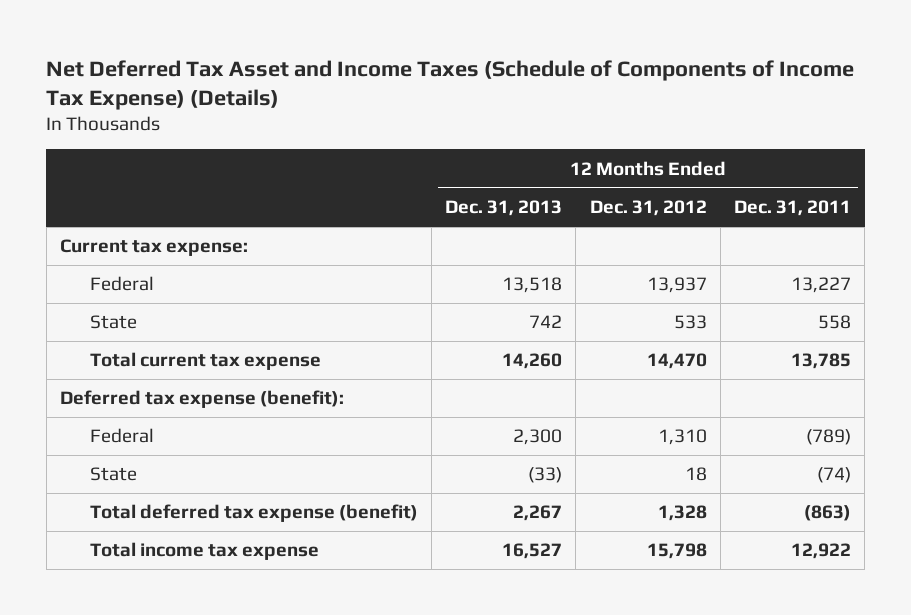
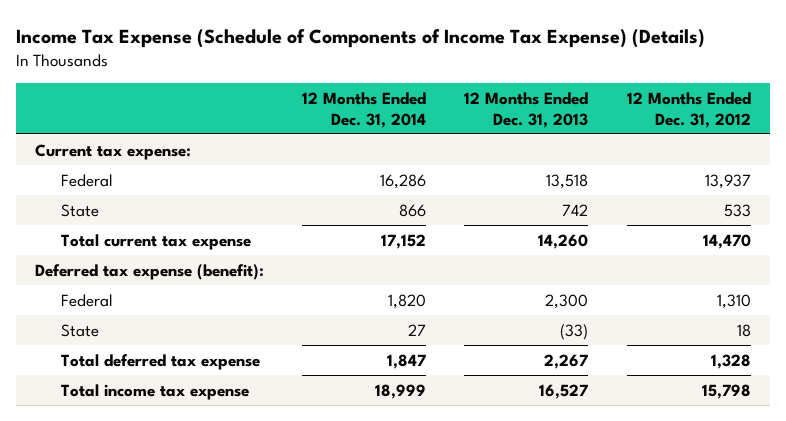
- Net Deferred Tax Asset and Income Taxes (Schedule of Components of Income Tax Expense) (Details)
+ Income Tax Expense (Schedule of Components of Income Tax Expense) (Details)
- | 12 Months Ended Dec. 31, 2013 | 12 Months Ended Dec. 31, 2012 | 12 Months Ended Dec. 31, 2011
+ | 12 Months Ended Dec. 31, 2014 | 12 Months Ended Dec. 31, 2013 | 12 Months Ended Dec. 31, 2012
- Total deferred tax expense (benefit) | 2,267 | 1,328 | (863)
+ Total deferred tax expense | 1,847 | 2,267 | 1,328

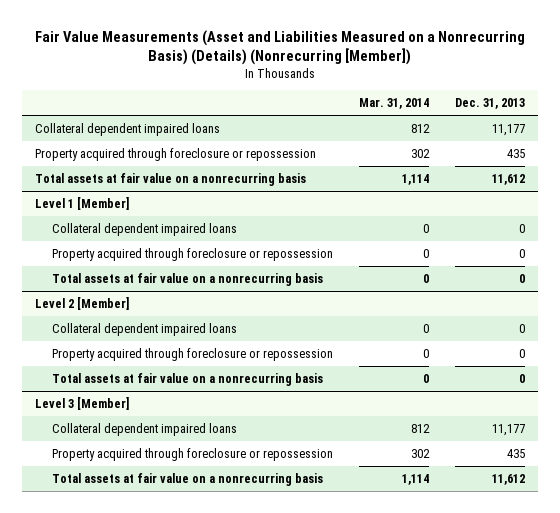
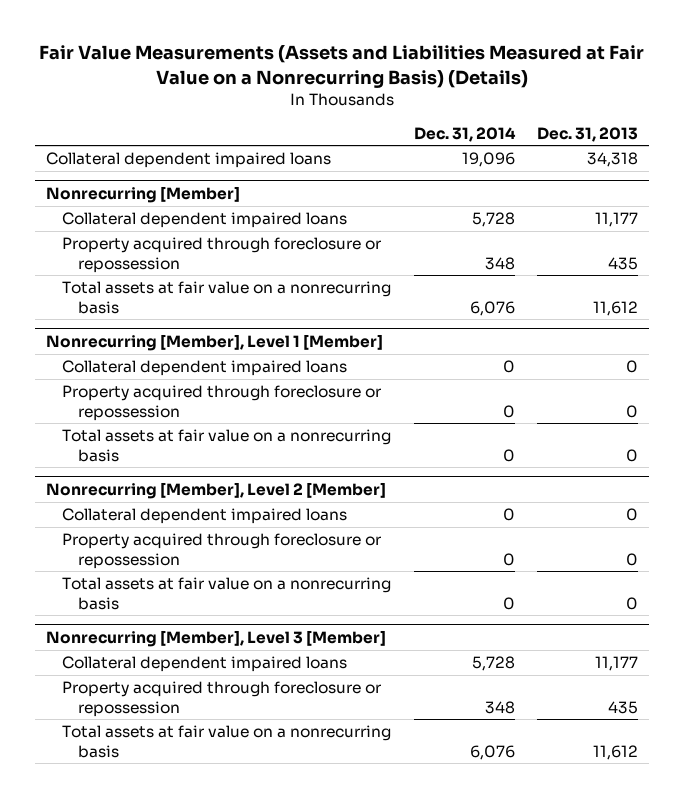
- Fair Value Measurements (Asset and Liabilities Measured on a Nonrecurring Basis) (Details) (Nonrecurring [Member])
+ Fair Value Measurements (Assets and Liabilities Measured at Fair Value on a Nonrecurring Basis) (Details)
- | Mar. 31, 2014 | Dec. 31, 2013
+ | Dec. 31, 2014 | Dec. 31, 2013
+ Collateral dependent impaired loans | 19,096 | 34,318
+ Nonrecurring [Member]
- Level 1 [Member]
+ Nonrecurring [Member], Level 1 [Member]
- Level 2 [Member]
+ Nonrecurring [Member], Level 2 [Member]
- Level 3 [Member]
+ Nonrecurring [Member], Level 3 [Member]

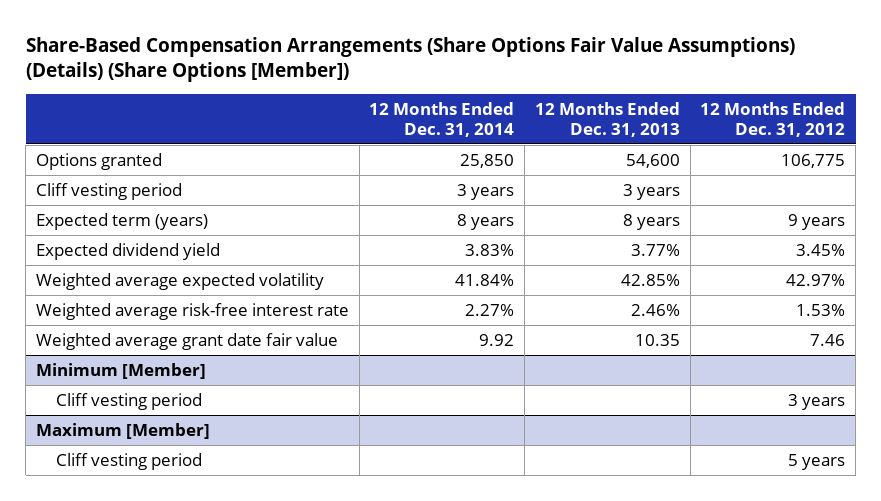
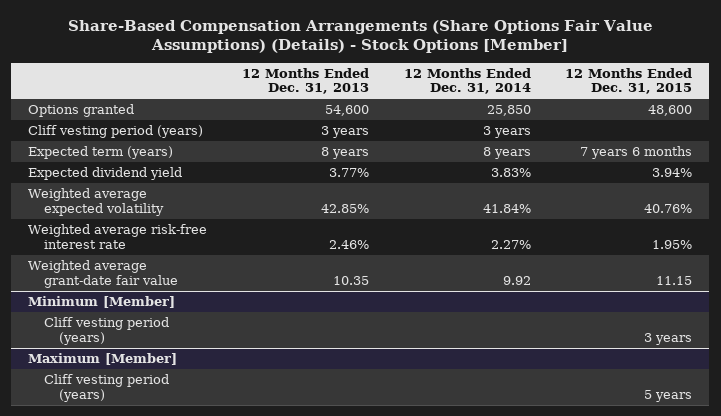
- Share-Based Compensation Arrangements (Share Options Fair Value Assumptions) (Details) (Share Options [Member])
+ Share-Based Compensation Arrangements (Share Options Fair Value Assumptions) (Details) - Stock Options [Member]
- | 12 Months Ended Dec. 31, 2014 | 12 Months Ended Dec. 31, 2013 | 12 Months Ended Dec. 31, 2012
+ | 12 Months Ended Dec. 31, 2013 | 12 Months Ended Dec. 31, 2014 | 12 Months Ended Dec. 31, 2015
- Cliff vesting period | 3 years | 3 years |
+ Cliff vesting period (years) | 3 years | 3 years |
- Weighted average grant date fair value | 9.92 | 10.35 | 7.46
+ Weighted average grant-date fair value | 10.35 | 9.92 | 11.15
@ Minimum [Member]
- Cliff vesting period | | | 3 years
+ Cliff vesting period (years) | | | 3 years
@ Maximum [Member]
- Cliff vesting period | | | 5 years
+ Cliff vesting period (years) | | | 5 years

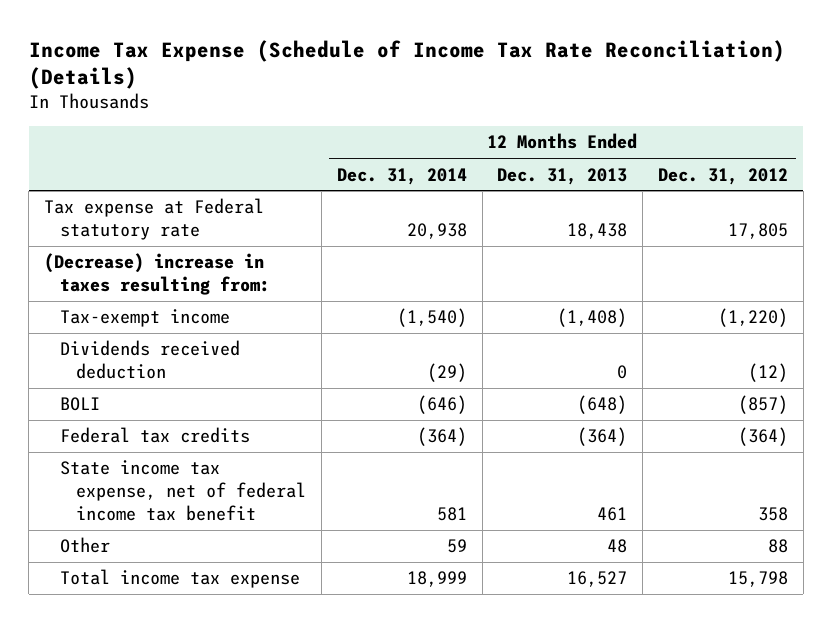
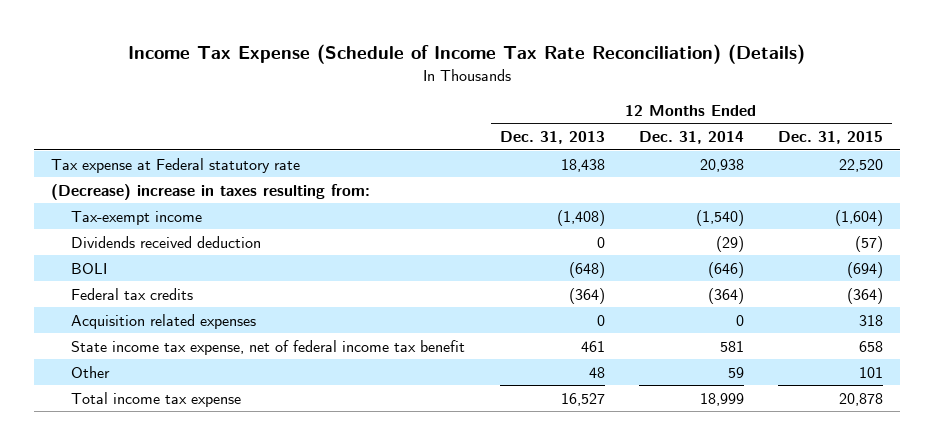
- | 12 Months Ended Dec. 31, 2014 | 12 Months Ended Dec. 31, 2013 | 12 Months Ended Dec. 31, 2012
+ | 12 Months Ended Dec. 31, 2013 | 12 Months Ended Dec. 31, 2014 | 12 Months Ended Dec. 31, 2015
+ Acquisition related expenses | 0 | 0 | 318

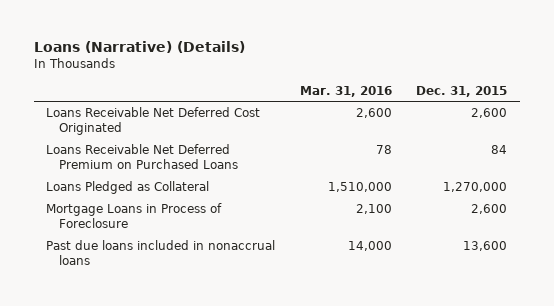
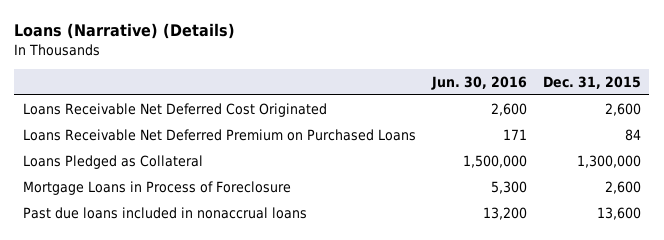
- | Mar. 31, 2016 | Dec. 31, 2015
+ | Jun. 30, 2016 | Dec. 31, 2015
- Loans Pledged as Collateral | 1,510,000 | 1,270,000
+ Loans Pledged as Collateral | 1,500,000 | 1,300,000

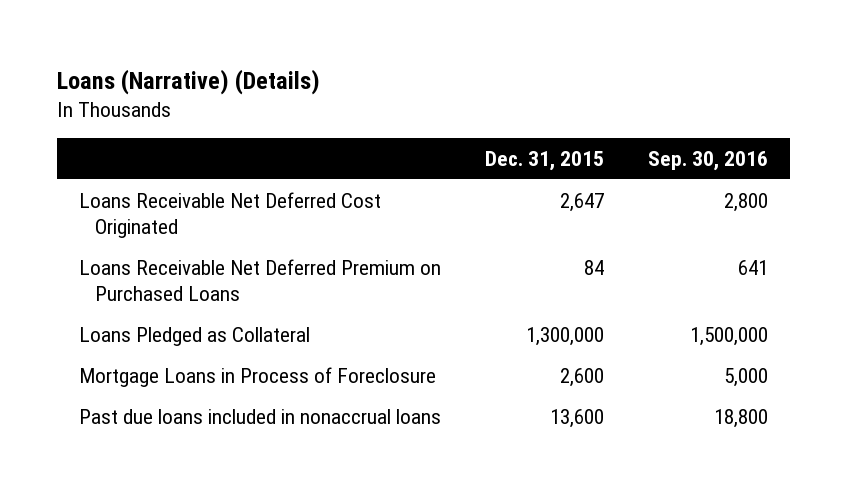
- | Jun. 30, 2016 | Dec. 31, 2015
+ | Dec. 31, 2015 | Sep. 30, 2016
- Loans Receivable Net Deferred Cost Originated | 2,600 | 2,600
+ Loans Receivable Net Deferred Cost Originated | 2,647 | 2,800

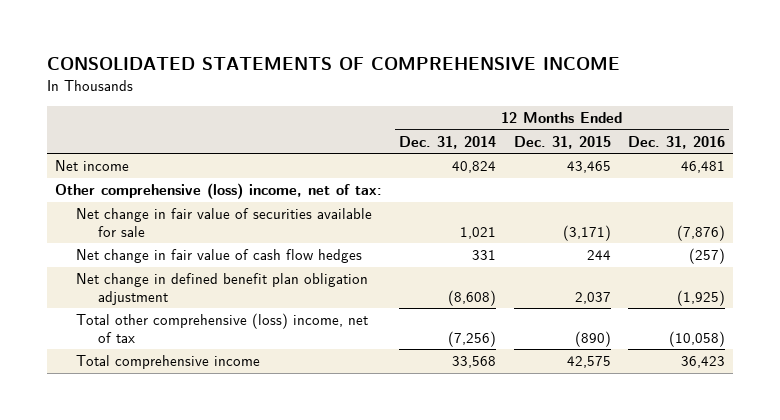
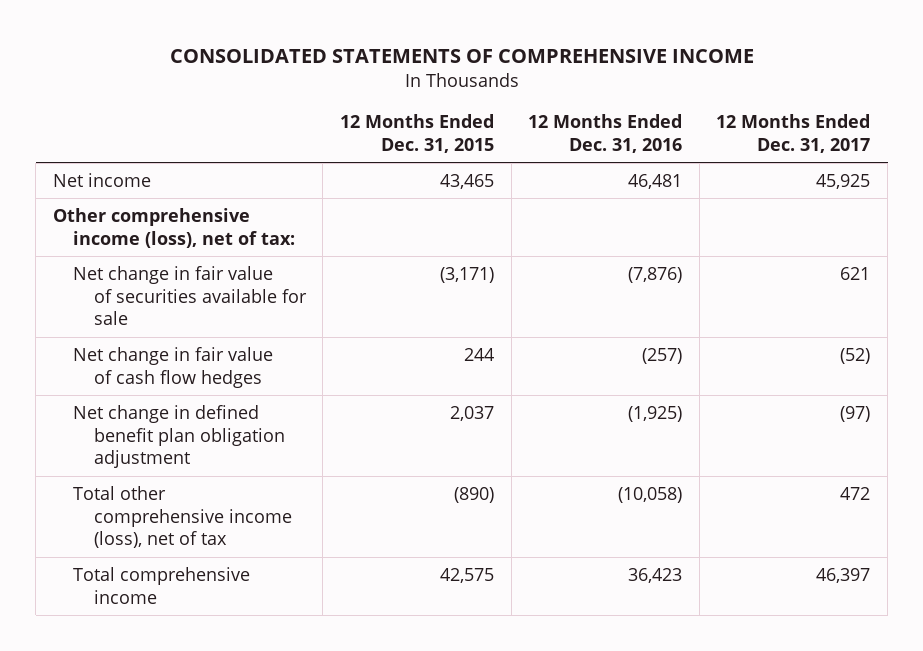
- | 12 Months Ended Dec. 31, 2014 | 12 Months Ended Dec. 31, 2015 | 12 Months Ended Dec. 31, 2016
+ | 12 Months Ended Dec. 31, 2015 | 12 Months Ended Dec. 31, 2016 | 12 Months Ended Dec. 31, 2017
- Other comprehensive (loss) income, net of tax:
+ Other comprehensive income (loss), net of tax:
- Total other comprehensive (loss) income, net of tax | (7,256) | (890) | (10,058)
+ Total other comprehensive income (loss), net of tax | (890) | (10,058) | 472

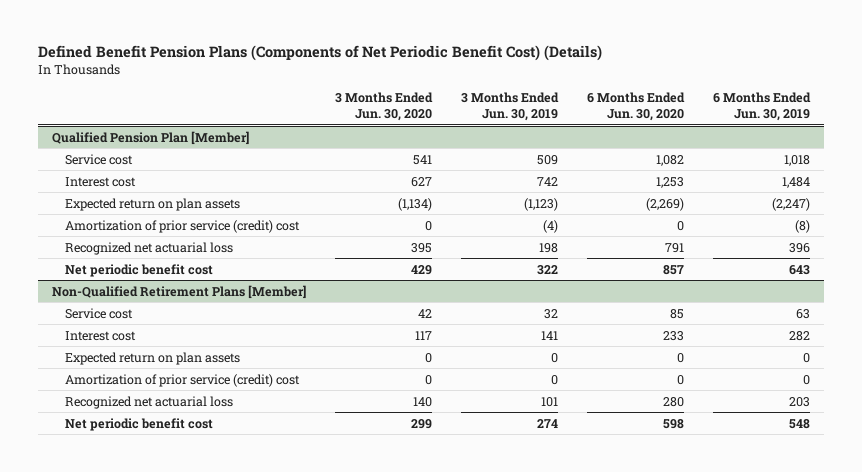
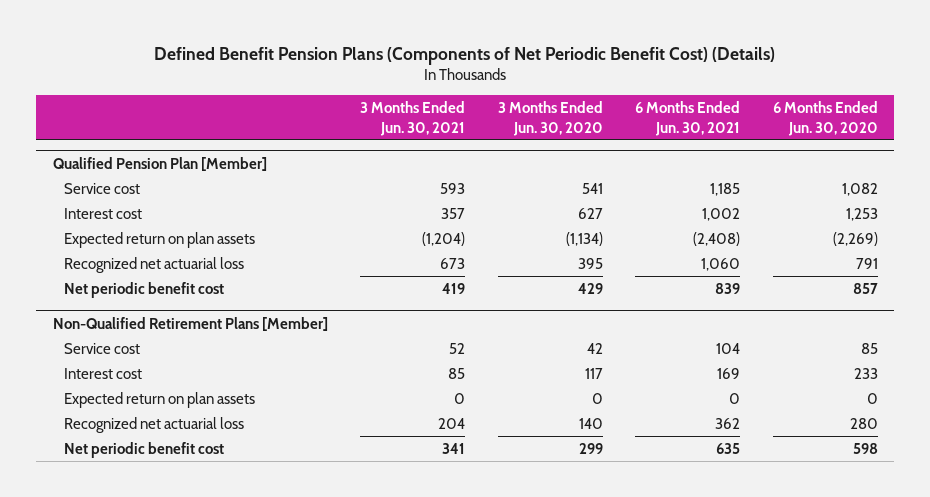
- | 3 Months Ended Jun. 30, 2020 | 3 Months Ended Jun. 30, 2019 | 6 Months Ended Jun. 30, 2020 | 6 Months Ended Jun. 30, 2019
+ | 3 Months Ended Jun. 30, 2021 | 3 Months Ended Jun. 30, 2020 | 6 Months Ended Jun. 30, 2021 | 6 Months Ended Jun. 30, 2020
@ Qualified Pension Plan [Member]
- Amortization of prior service (credit) cost | 0 | (4) | 0 | (8)
@ Non-Qualified Retirement Plans [Member]
- Amortization of prior service (credit) cost | 0 | 0 | 0 | 0

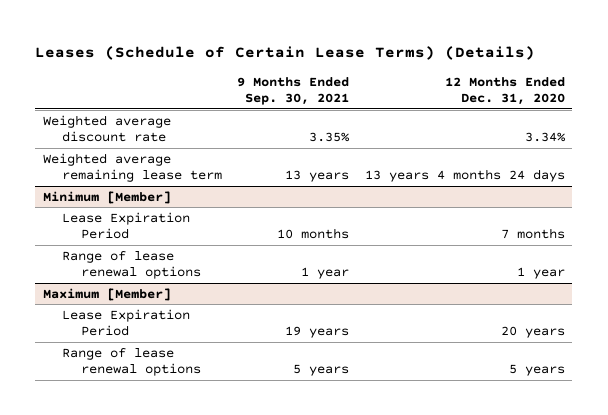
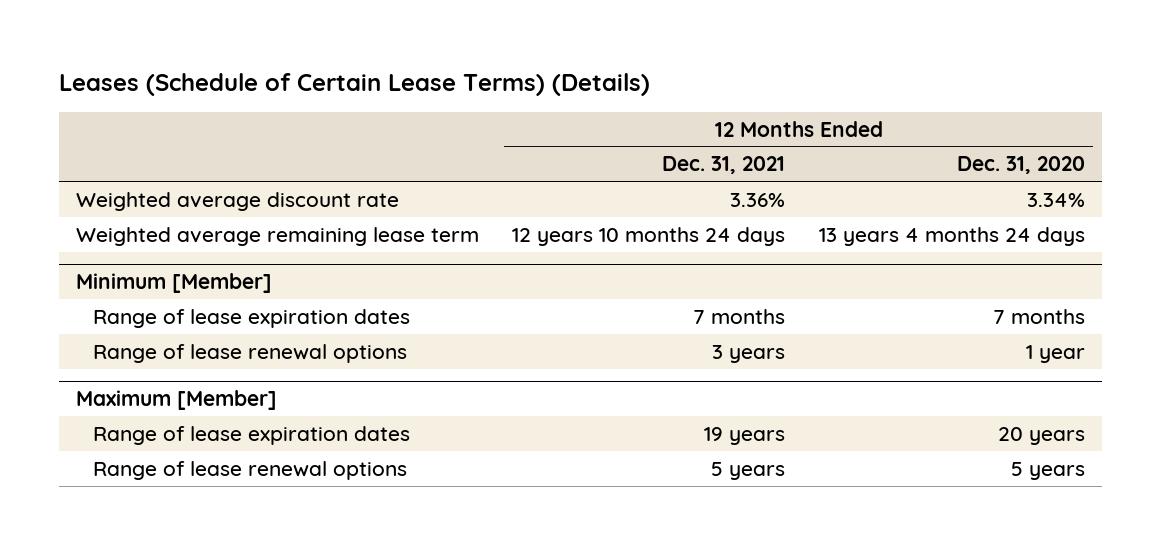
- | 9 Months Ended Sep. 30, 2021 | 12 Months Ended Dec. 31, 2020
+ | 12 Months Ended Dec. 31, 2021 | 12 Months Ended Dec. 31, 2020
@ Minimum [Member]
- Lease Expiration Period | 10 months | 7 months
+ Range of lease expiration dates | 7 months | 7 months
@ Maximum [Member]
- Lease Expiration Period | 19 years | 20 years
+ Range of lease expiration dates | 19 years | 20 years

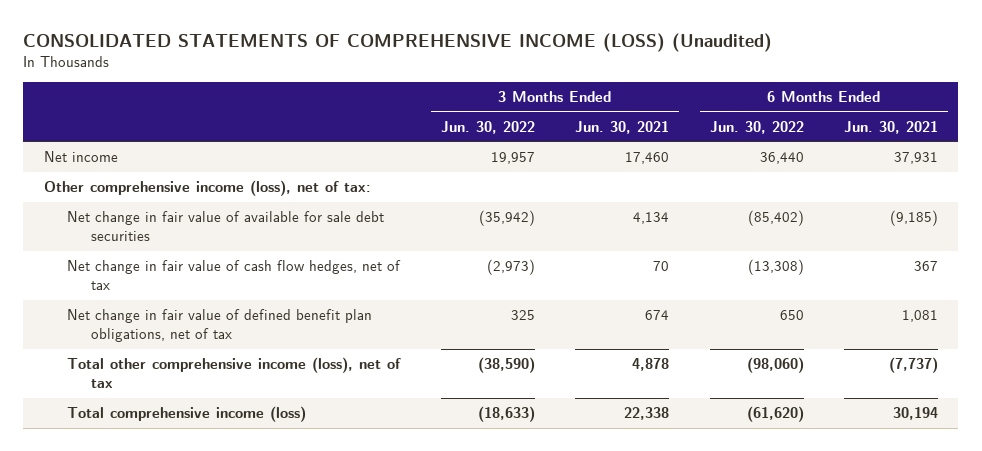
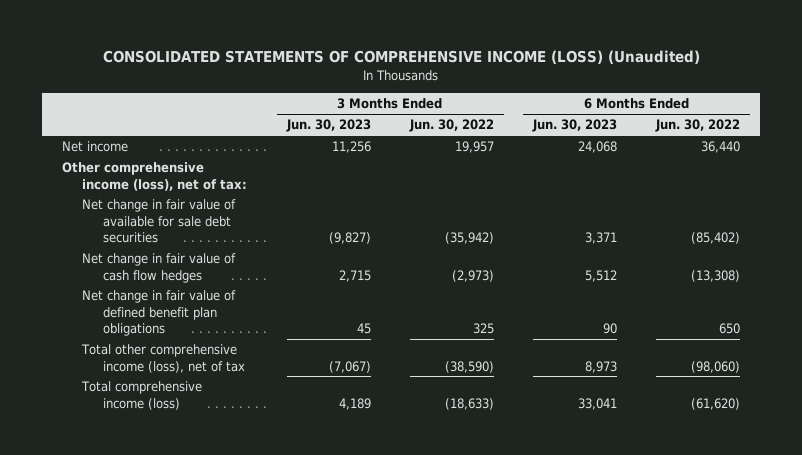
- | 3 Months Ended Jun. 30, 2022 | 3 Months Ended Jun. 30, 2021 | 6 Months Ended Jun. 30, 2022 | 6 Months Ended Jun. 30, 2021
+ | 3 Months Ended Jun. 30, 2023 | 3 Months Ended Jun. 30, 2022 | 6 Months Ended Jun. 30, 2023 | 6 Months Ended Jun. 30, 2022
- Net change in fair value of cash flow hedges, net of tax | (2,973) | 70 | (13,308) | 367
- Net change in fair value of defined benefit plan obligations, net of tax | 325 | 674 | 650 | 1,081
+ Net change in fair value of cash flow hedges | 2,715 | (2,973) | 5,512 | (13,308)
+ Net change in fair value of defined benefit plan obligations | 45 | 325 | 90 | 650

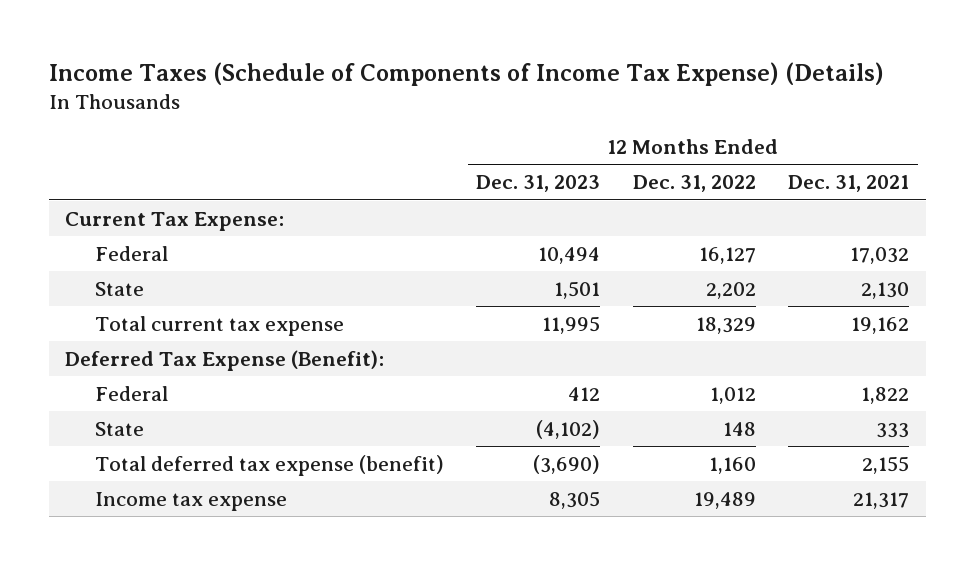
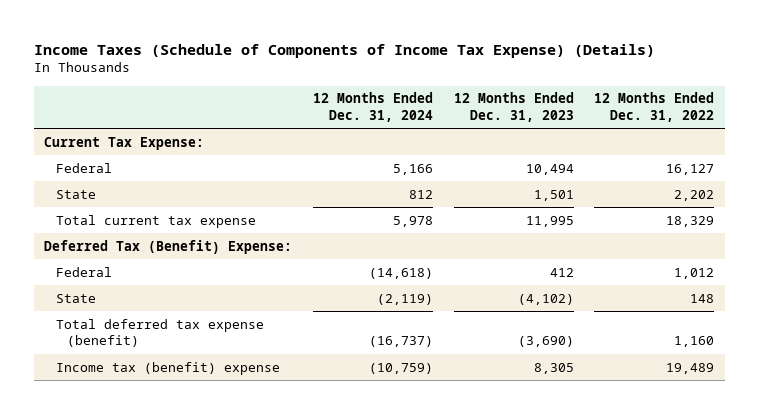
- | 12 Months Ended Dec. 31, 2023 | 12 Months Ended Dec. 31, 2022 | 12 Months Ended Dec. 31, 2021
+ | 12 Months Ended Dec. 31, 2024 | 12 Months Ended Dec. 31, 2023 | 12 Months Ended Dec. 31, 2022
- Deferred Tax Expense (Benefit):
+ Deferred Tax (Benefit) Expense:
- Income tax expense | 8,305 | 19,489 | 21,317
+ Income tax (benefit) expense | (10,759) | 8,305 | 19,489

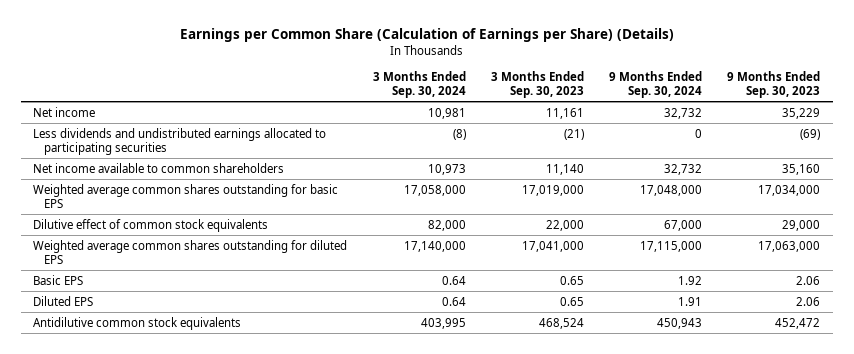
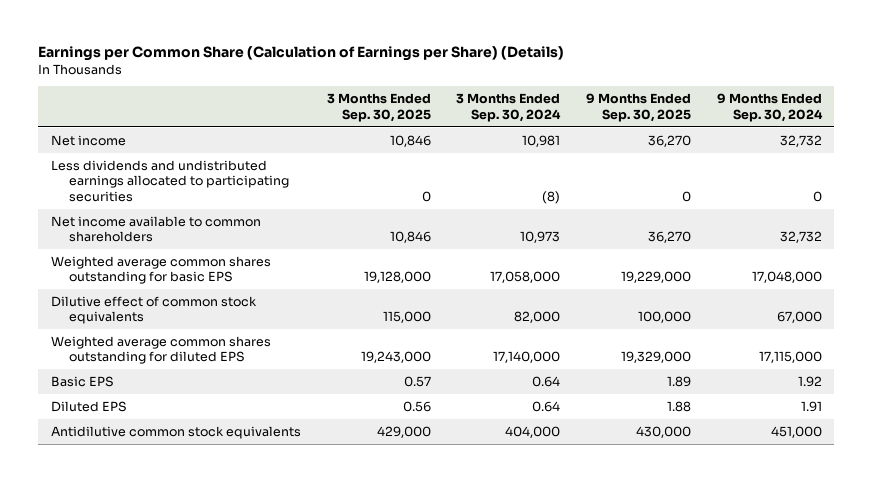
- | 3 Months Ended Sep. 30, 2024 | 3 Months Ended Sep. 30, 2023 | 9 Months Ended Sep. 30, 2024 | 9 Months Ended Sep. 30, 2023
+ | 3 Months Ended Sep. 30, 2025 | 3 Months Ended Sep. 30, 2024 | 9 Months Ended Sep. 30, 2025 | 9 Months Ended Sep. 30, 2024
- Antidilutive common stock equivalents | 403,995 | 468,524 | 450,943 | 452,472
+ Antidilutive common stock equivalents | 429,000 | 404,000 | 430,000 | 451,000

